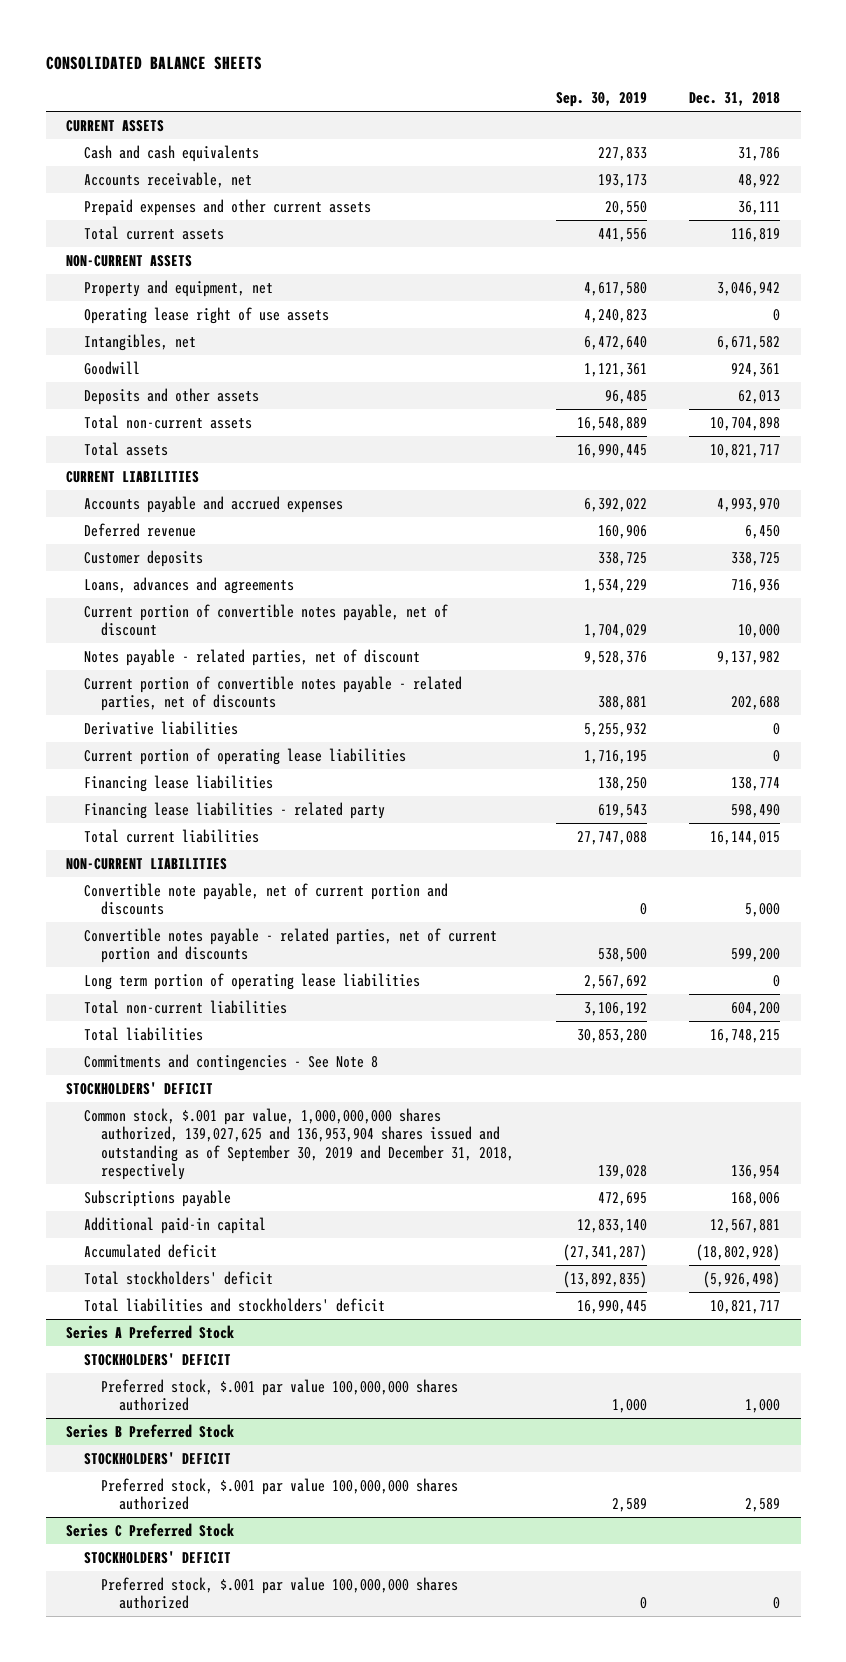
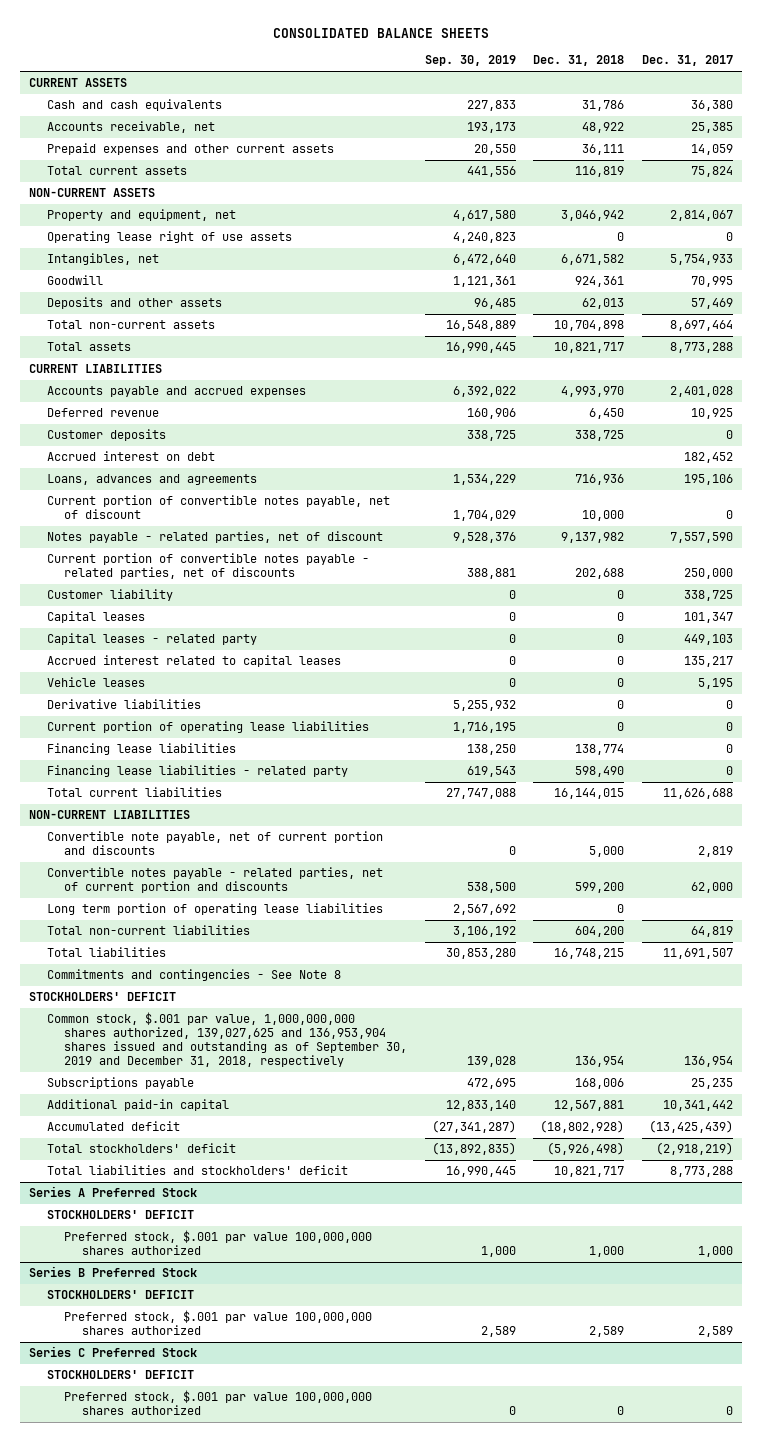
- | Sep. 30, 2019 | Dec. 31, 2018
+ | Sep. 30, 2019 | Dec. 31, 2018 | Dec. 31, 2017
+ Accrued interest on debt | | | 182,452
+ Customer liability | 0 | 0 | 338,725
+ Capital leases | 0 | 0 | 101,347
+ Capital leases - related party | 0 | 0 | 449,103
+ Accrued interest related to capital leases | 0 | 0 | 135,217
+ Vehicle leases | 0 | 0 | 5,195

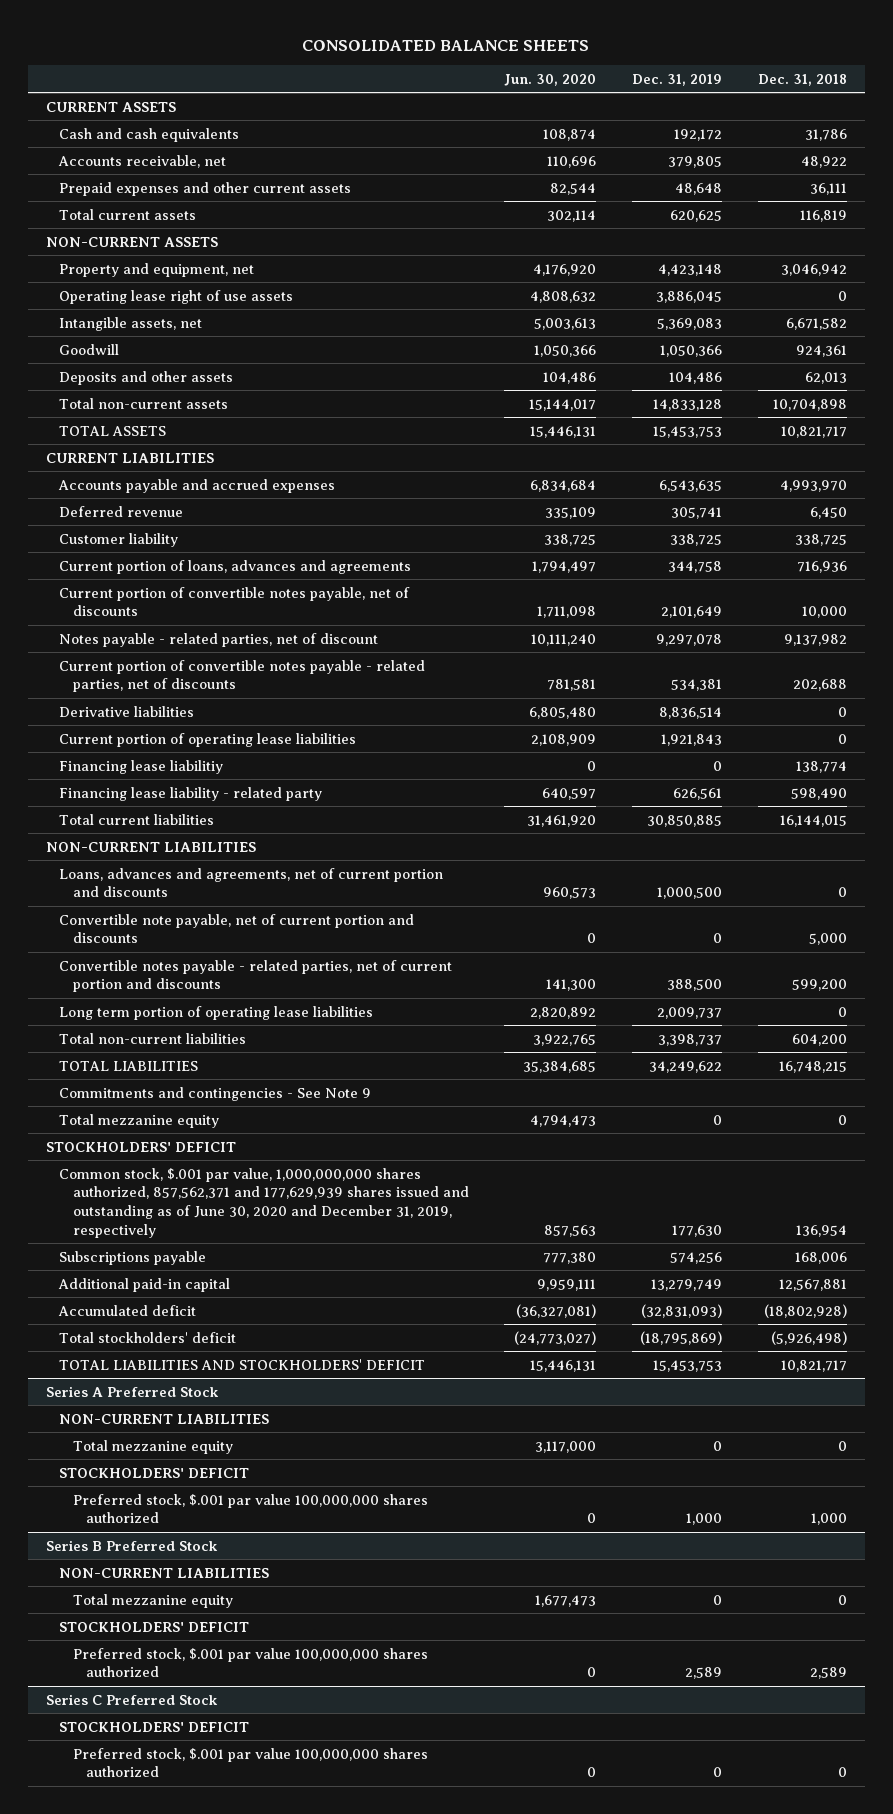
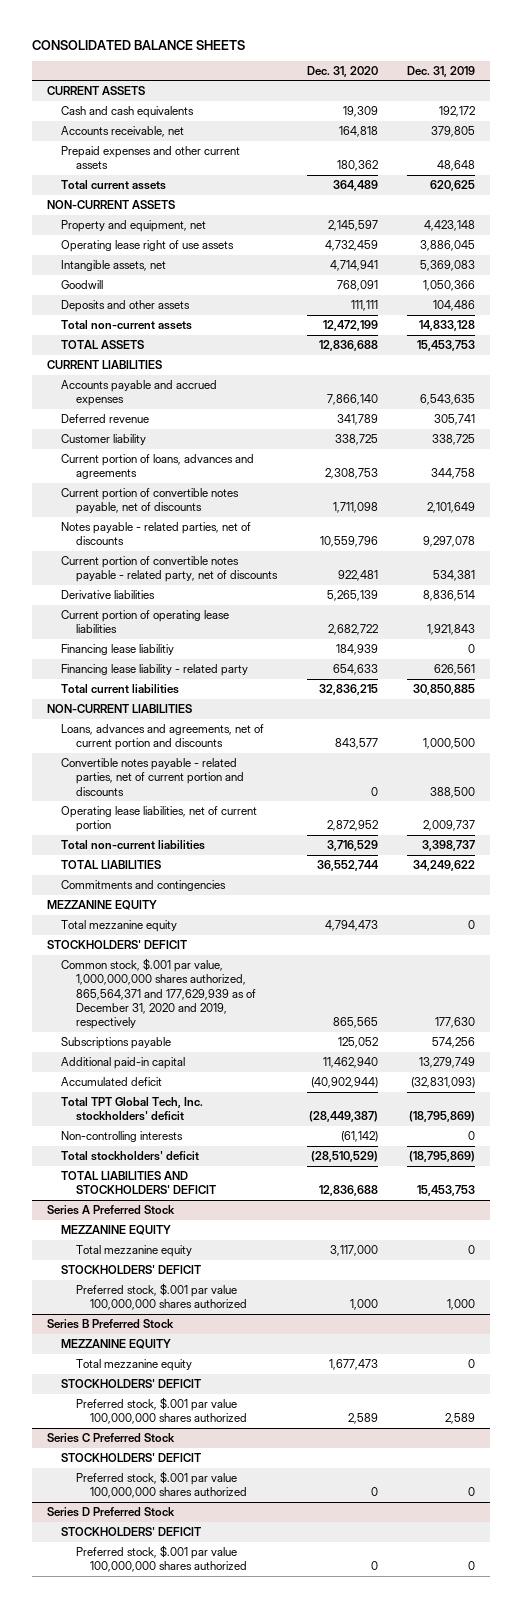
- | Jun. 30, 2020 | Dec. 31, 2019 | Dec. 31, 2018
+ | Dec. 31, 2020 | Dec. 31, 2019
- Notes payable - related parties, net of discount | 10,111,240 | 9,297,078 | 9,137,982
- Current portion of convertible notes payable - related parties, net of discounts | 781,581 | 534,381 | 202,688
+ Notes payable - related parties, net of discounts | 10,559,796 | 9,297,078
+ Current portion of convertible notes payable - related party, net of discounts | 922,481 | 534,381
- Convertible note payable, net of current portion and discounts | 0 | 0 | 5,000
- Long term portion of operating lease liabilities | 2,820,892 | 2,009,737 | 0
+ Operating lease liabilities, net of current portion | 2,872,952 | 2,009,737
- Commitments and contingencies - See Note 9
+ Commitments and contingencies
+ MEZZANINE EQUITY
- Common stock, $.001 par value, 1,000,000,000 shares authorized, 857,562,371 and 177,629,939 shares issued and outstanding as of June 30, 2020 and December 31, 2019, respectively | 857,563 | 177,630 | 136,954
+ Common stock, $.001 par value, 1,000,000,000 shares authorized, 865,564,371 and 177,629,939 as of December 31, 2020 and 2019, respectively | 865,565 | 177,630
+ Total TPT Global Tech, Inc. stockholders' deficit | (28,449,387) | (18,795,869)
+ Non-controlling interests | (61,142) | 0
@ Series A Preferred Stock
- NON-CURRENT LIABILITIES
+ MEZZANINE EQUITY
@ Series B Preferred Stock
- NON-CURRENT LIABILITIES
+ MEZZANINE EQUITY
+ Series D Preferred Stock
+ STOCKHOLDERS' DEFICIT
+ Preferred stock, $.001 par value 100,000,000 shares authorized | 0 | 0

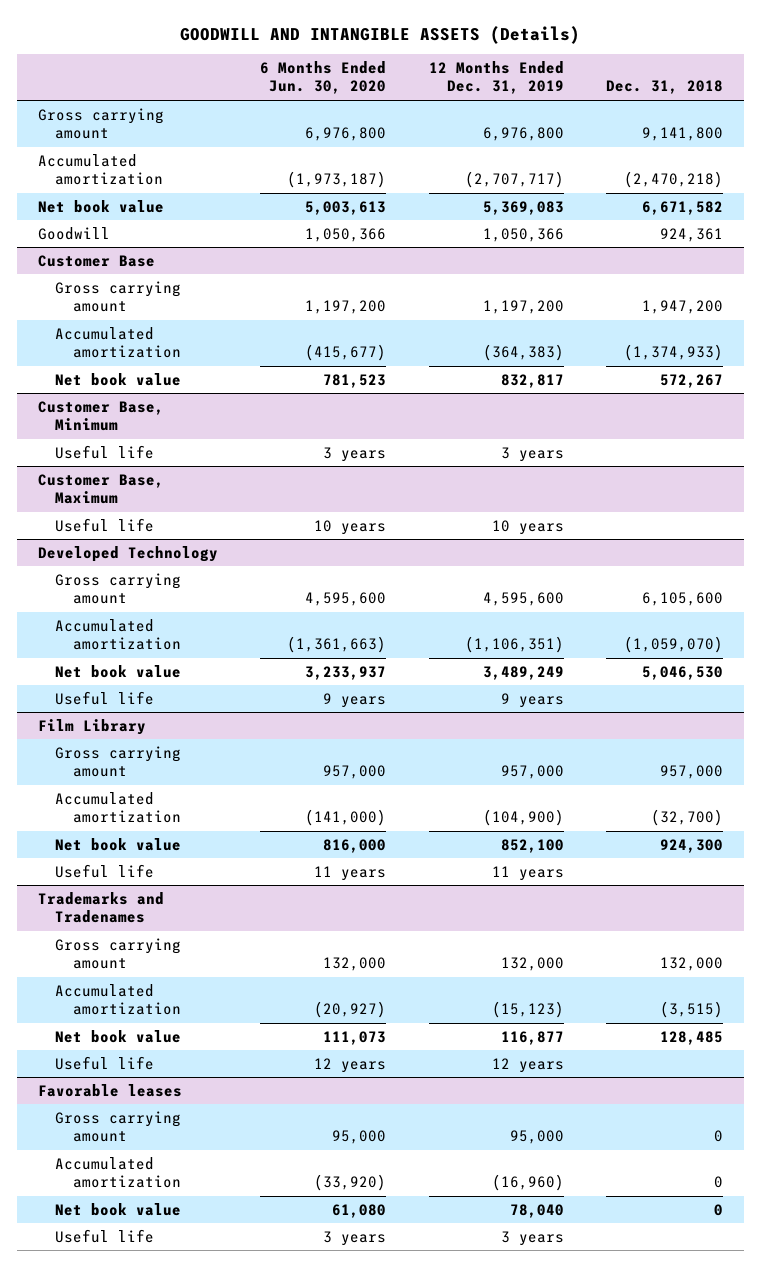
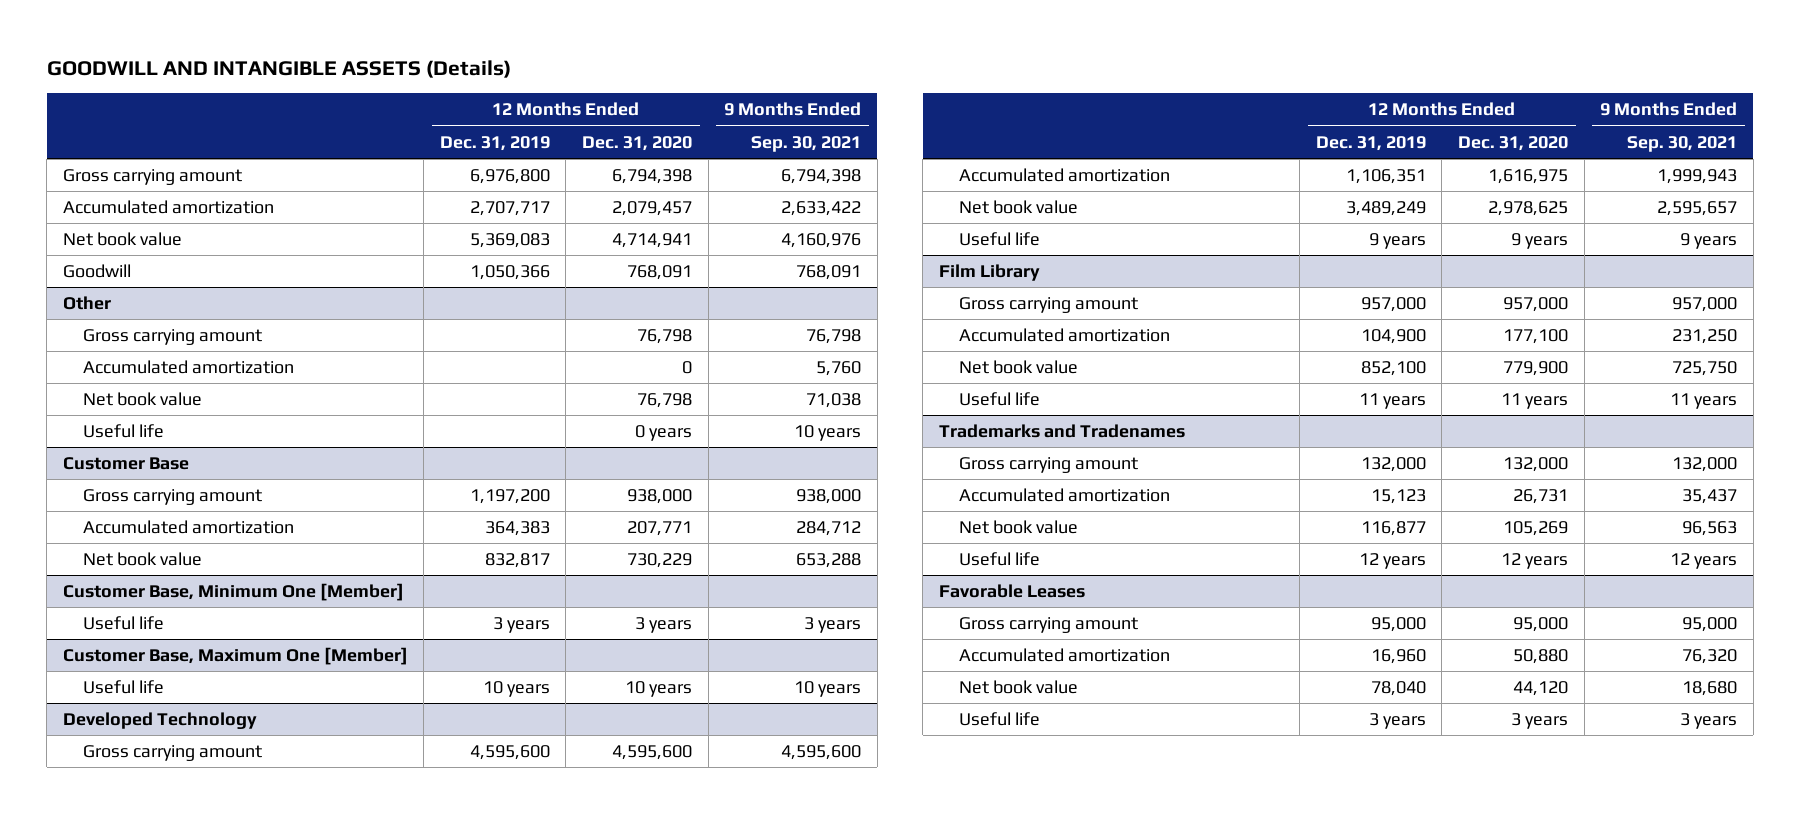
- | 6 Months Ended Jun. 30, 2020 | 12 Months Ended Dec. 31, 2019 | Dec. 31, 2018
+ | 12 Months Ended Dec. 31, 2019 | 12 Months Ended Dec. 31, 2020 | 9 Months Ended Sep. 30, 2021
- Accumulated amortization | (1,973,187) | (2,707,717) | (2,470,218)
+ Accumulated amortization | 2,707,717 | 2,079,457 | 2,633,422
+ Other
+ Gross carrying amount | | 76,798 | 76,798
+ Accumulated amortization | | 0 | 5,760
+ Net book value | | 76,798 | 71,038
+ Useful life | | 0 years | 10 years
@ Customer Base
- Accumulated amortization | (415,677) | (364,383) | (1,374,933)
+ Accumulated amortization | 364,383 | 207,771 | 284,712
- Customer Base, Minimum
+ Customer Base, Minimum One [Member]
- Customer Base, Maximum
+ Customer Base, Maximum One [Member]
@ Developed Technology
- Accumulated amortization | (1,361,663) | (1,106,351) | (1,059,070)
+ Accumulated amortization | 1,106,351 | 1,616,975 | 1,999,943
@ Film Library
- Accumulated amortization | (141,000) | (104,900) | (32,700)
+ Accumulated amortization | 104,900 | 177,100 | 231,250
@ Trademarks and Tradenames
- Accumulated amortization | (20,927) | (15,123) | (3,515)
+ Accumulated amortization | 15,123 | 26,731 | 35,437
- Favorable leases
+ Favorable Leases
- Accumulated amortization | (33,920) | (16,960) | 0
+ Accumulated amortization | 16,960 | 50,880 | 76,320

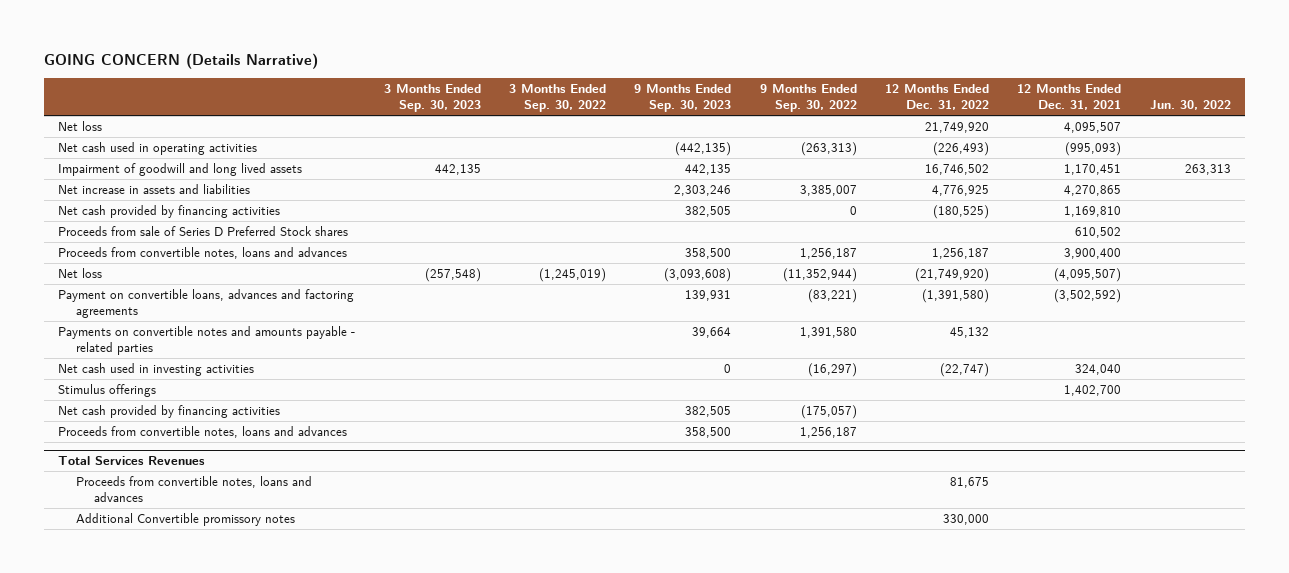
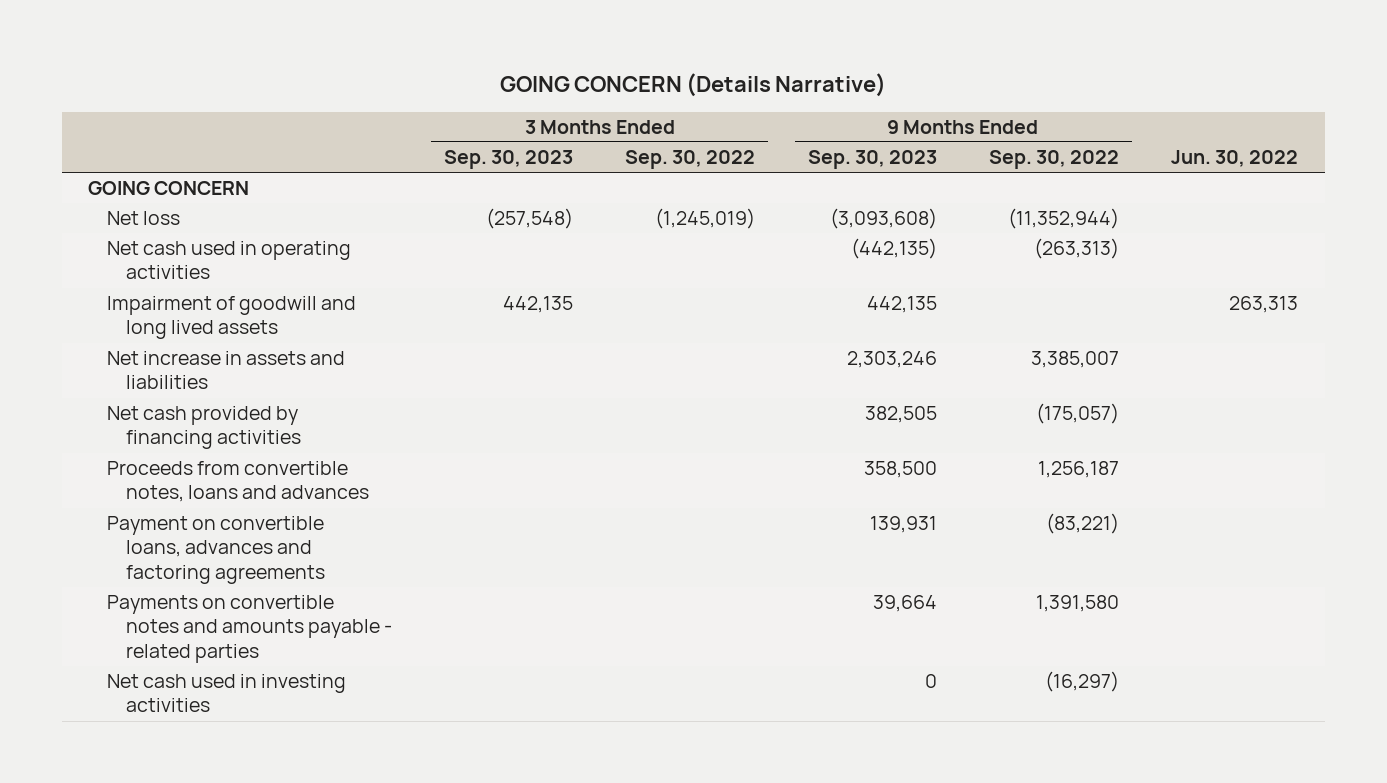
- | 3 Months Ended Sep. 30, 2023 | 3 Months Ended Sep. 30, 2022 | 9 Months Ended Sep. 30, 2023 | 9 Months Ended Sep. 30, 2022 | 12 Months Ended Dec. 31, 2022 | 12 Months Ended Dec. 31, 2021 | Jun. 30, 2022
+ | 3 Months Ended Sep. 30, 2023 | 3 Months Ended Sep. 30, 2022 | 9 Months Ended Sep. 30, 2023 | 9 Months Ended Sep. 30, 2022 | Jun. 30, 2022
- Net loss | | | | | 21,749,920 | 4,095,507 |
+ GOING CONCERN
moved up: Net loss | (257,548) | (1,245,019) | (3,093,608) | (11,352,944) |
- Net cash provided by financing activities | | | 382,505 | 0 | (180,525) | 1,169,810 |
- Proceeds from sale of Series D Preferred Stock shares | | | | | | 610,502 |
moved up: Net cash provided by financing activities | | | 382,505 | (175,057) |
- Stimulus offerings | | | | | | 1,402,700 |
- Proceeds from convertible notes, loans and advances | | | 358,500 | 1,256,187 | | |
- Total Services Revenues
- Proceeds from convertible notes, loans and advances | | | | | 81,675 | |
- Additional Convertible promissory notes | | | | | 330,000 | |

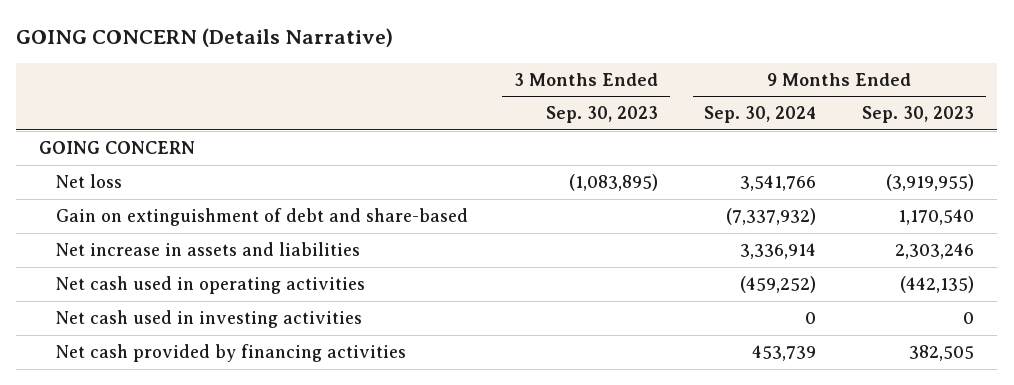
- | 3 Months Ended Sep. 30, 2023 | 3 Months Ended Sep. 30, 2022 | 9 Months Ended Sep. 30, 2023 | 9 Months Ended Sep. 30, 2022 | Jun. 30, 2022
+ | 3 Months Ended Sep. 30, 2023 | 9 Months Ended Sep. 30, 2024 | 9 Months Ended Sep. 30, 2023
- Net loss | (257,548) | (1,245,019) | (3,093,608) | (11,352,944) |
- Impairment of goodwill and long lived assets | 442,135 | | 442,135 | | 263,313
+ Net loss | (1,083,895) | 3,541,766 | (3,919,955)
+ Gain on extinguishment of debt and share-based | | (7,337,932) | 1,170,540
- Proceeds from convertible notes, loans and advances | | | 358,500 | 1,256,187 |
- Payment on convertible loans, advances and factoring agreements | | | 139,931 | (83,221) |
- Payments on convertible notes and amounts payable - related parties | | | 39,664 | 1,391,580 |
moved down: Net cash used in operating activities | | (459,252) | (442,135)
moved down: Net cash provided by financing activities | | 453,739 | 382,505

